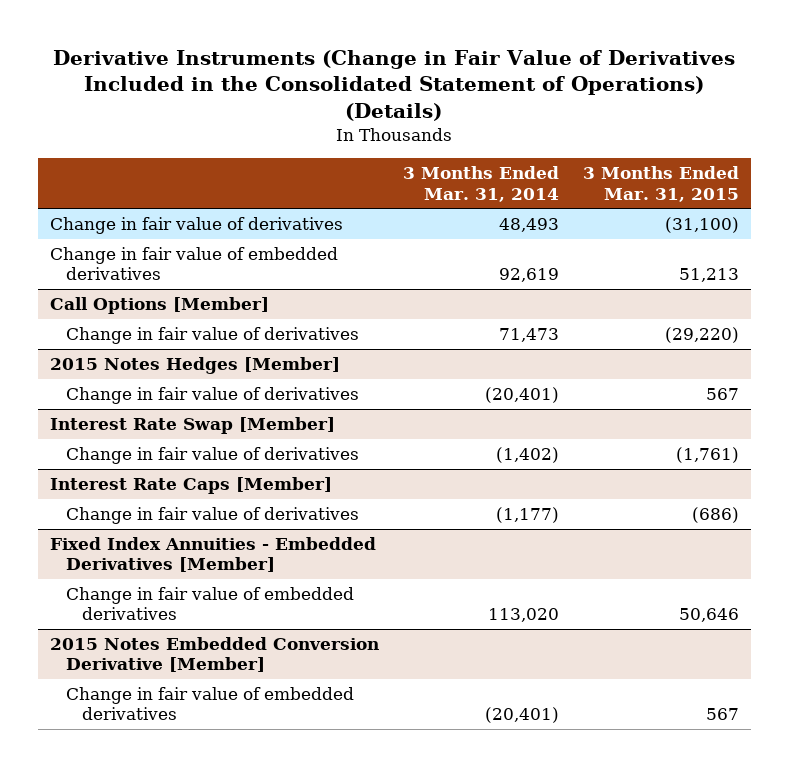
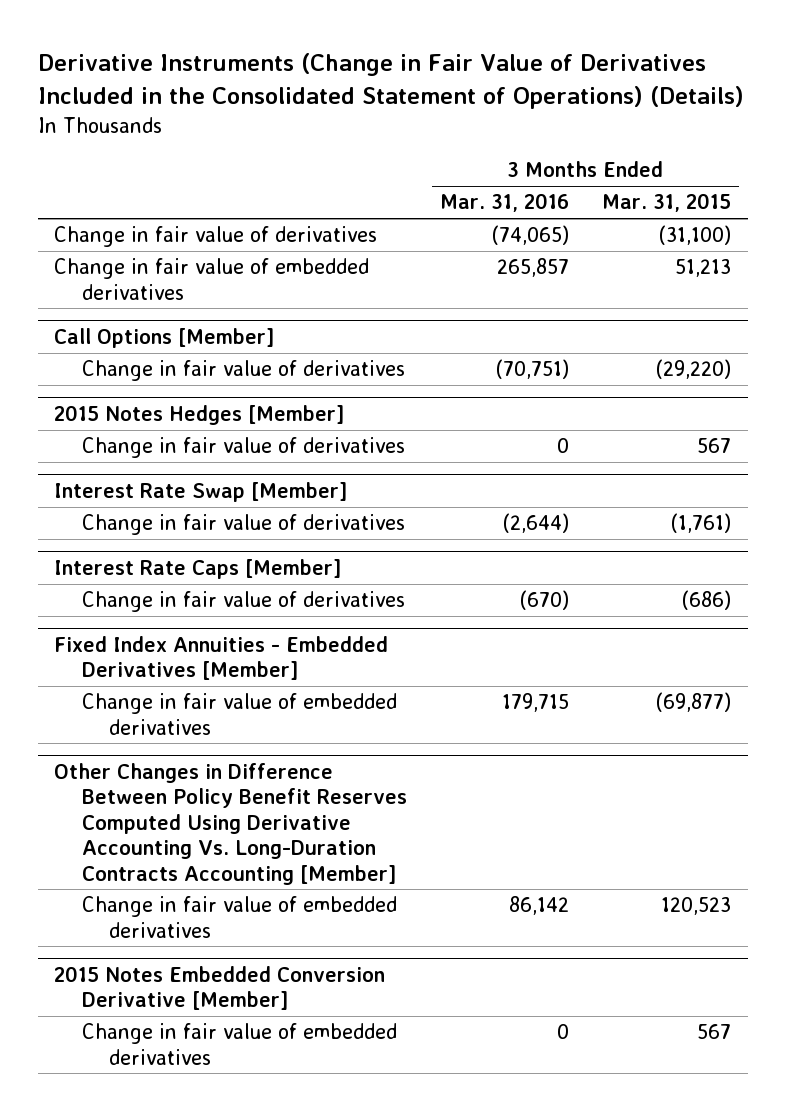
- | 3 Months Ended Mar. 31, 2014 | 3 Months Ended Mar. 31, 2015
+ | 3 Months Ended Mar. 31, 2016 | 3 Months Ended Mar. 31, 2015
@ Fixed Index Annuities - Embedded Derivatives [Member]
- Change in fair value of embedded derivatives | 113,020 | 50,646
+ Change in fair value of embedded derivatives | 179,715 | (69,877)
+ Other Changes in Difference Between Policy Benefit Reserves Computed Using Derivative Accounting Vs. Long-Duration Contracts Accounting [Member]
+ Change in fair value of embedded derivatives | 86,142 | 120,523

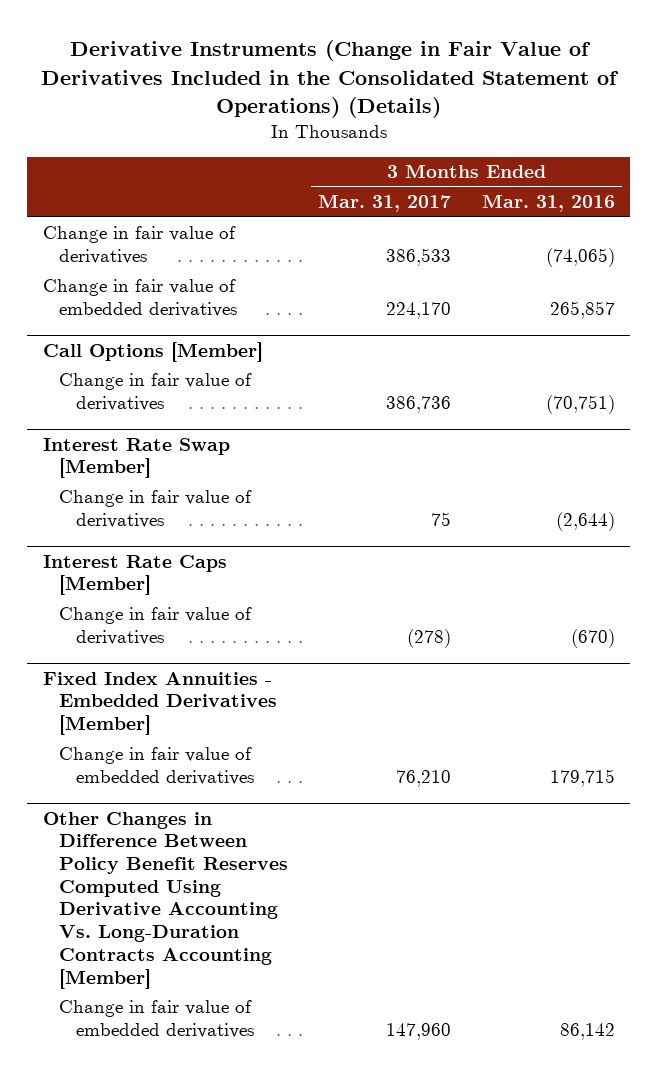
- | 3 Months Ended Mar. 31, 2016 | 3 Months Ended Mar. 31, 2015
+ | 3 Months Ended Mar. 31, 2017 | 3 Months Ended Mar. 31, 2016
- 2015 Notes Hedges [Member]
- Change in fair value of derivatives | 0 | 567
- 2015 Notes Embedded Conversion Derivative [Member]
- Change in fair value of embedded derivatives | 0 | 567

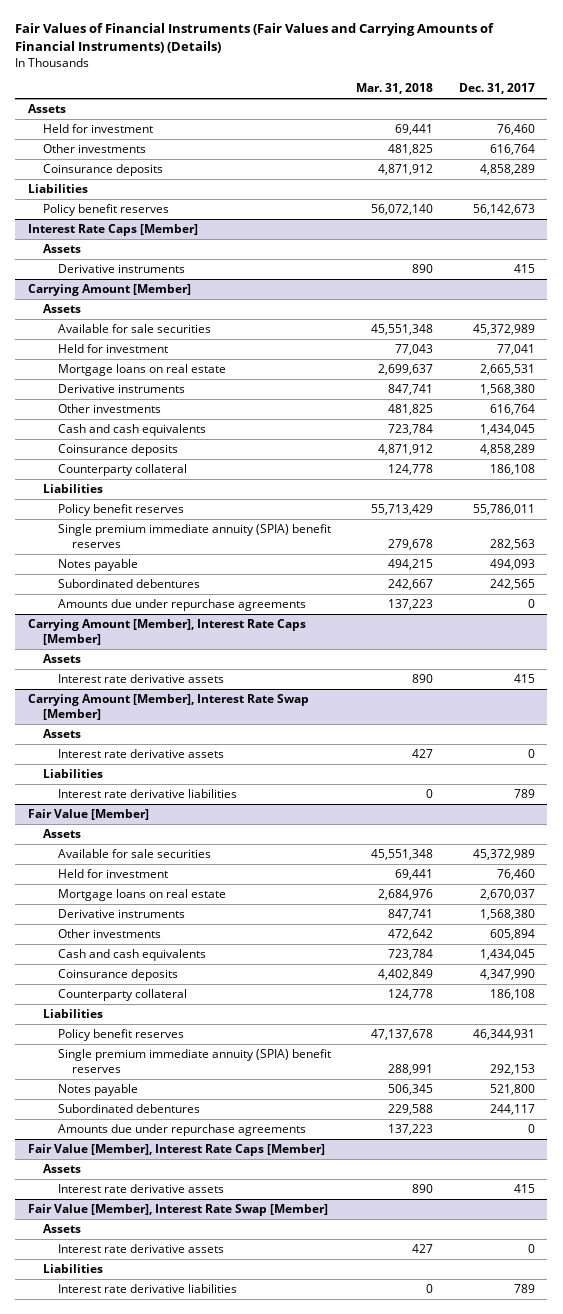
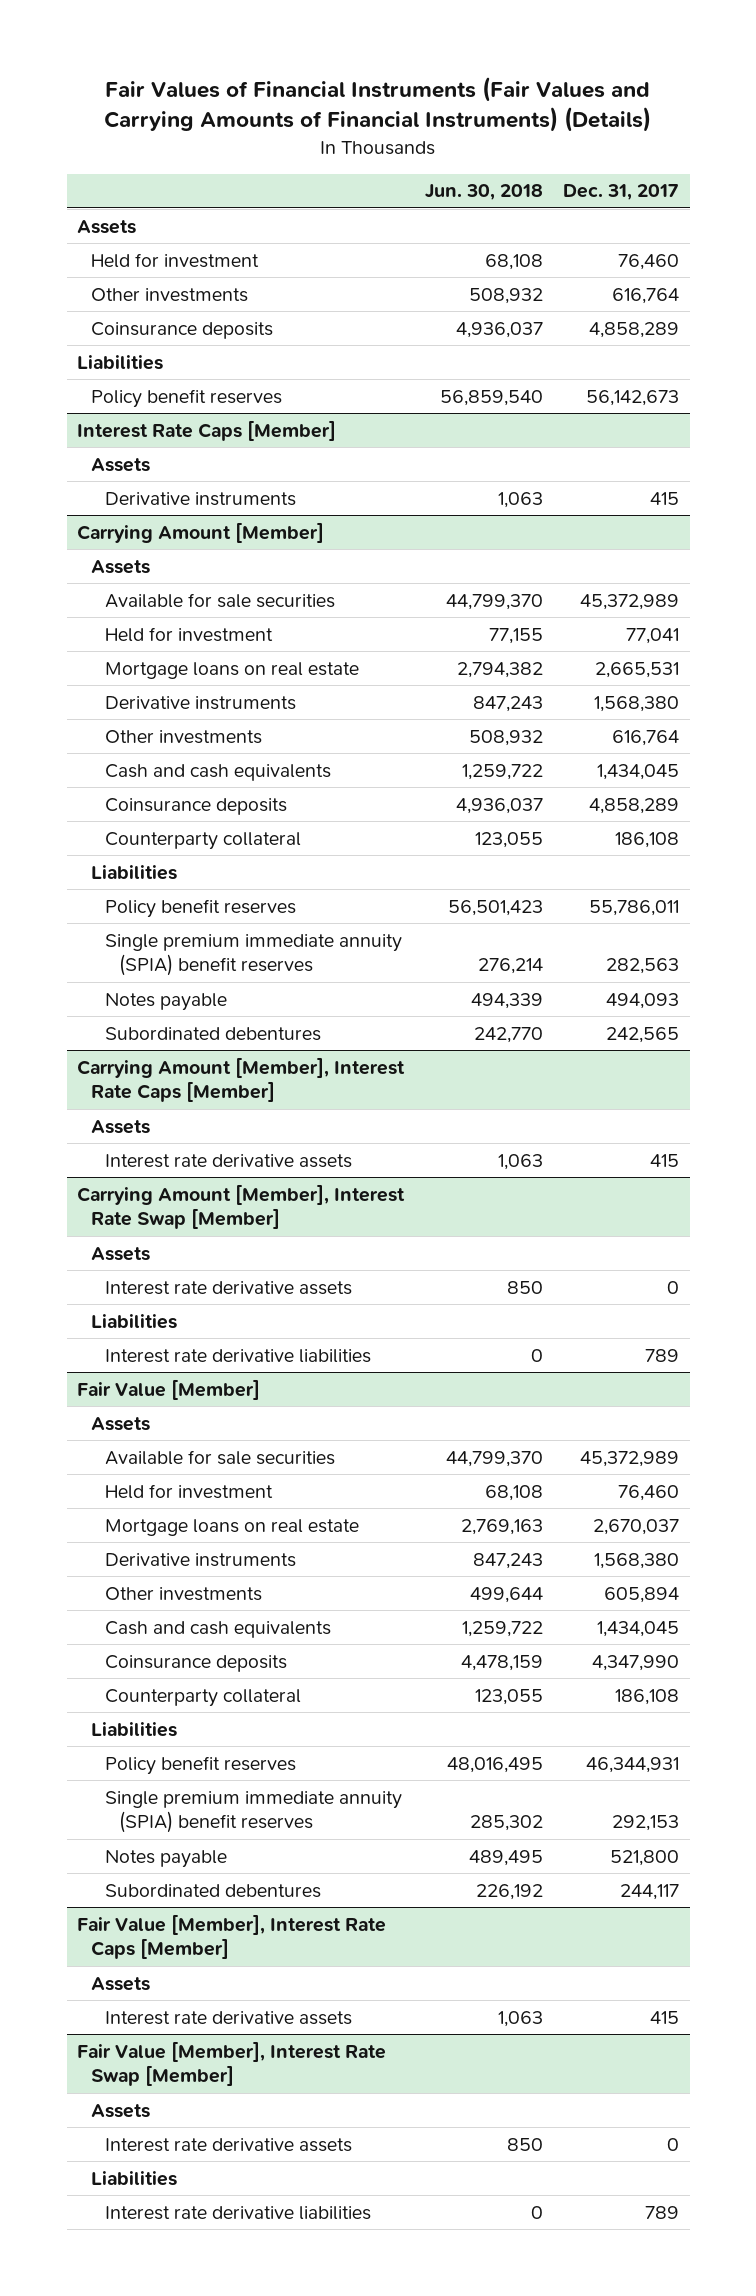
- | Mar. 31, 2018 | Dec. 31, 2017
+ | Jun. 30, 2018 | Dec. 31, 2017
@ Carrying Amount [Member]
- Amounts due under repurchase agreements | 137,223 | 0
@ Fair Value [Member]
- Amounts due under repurchase agreements | 137,223 | 0

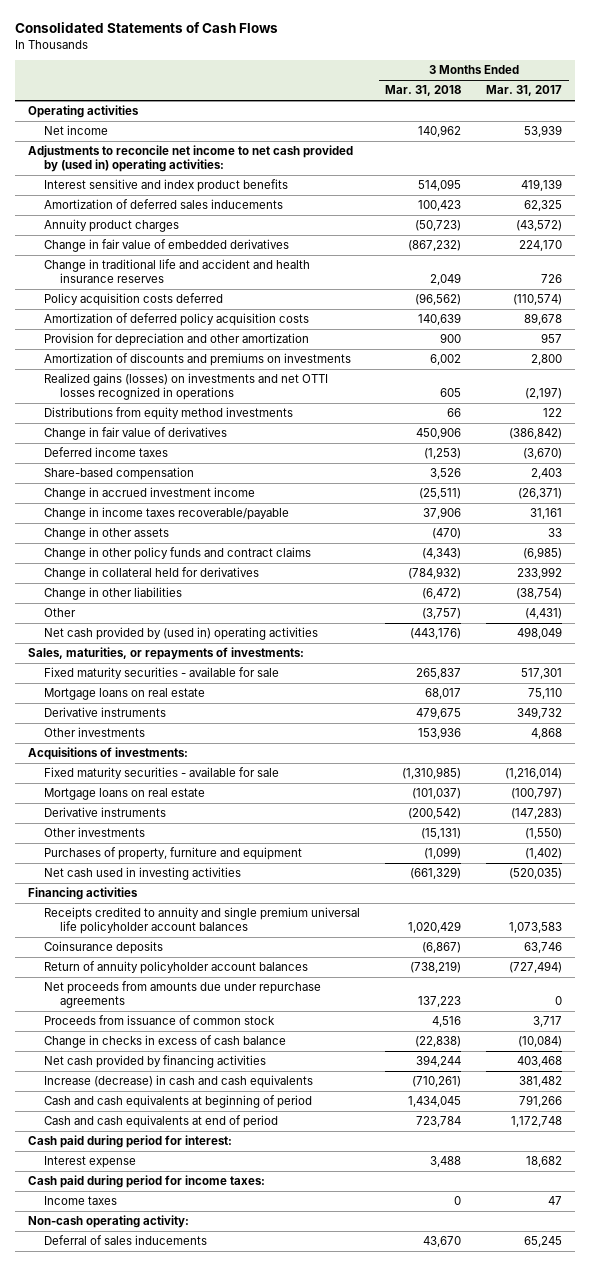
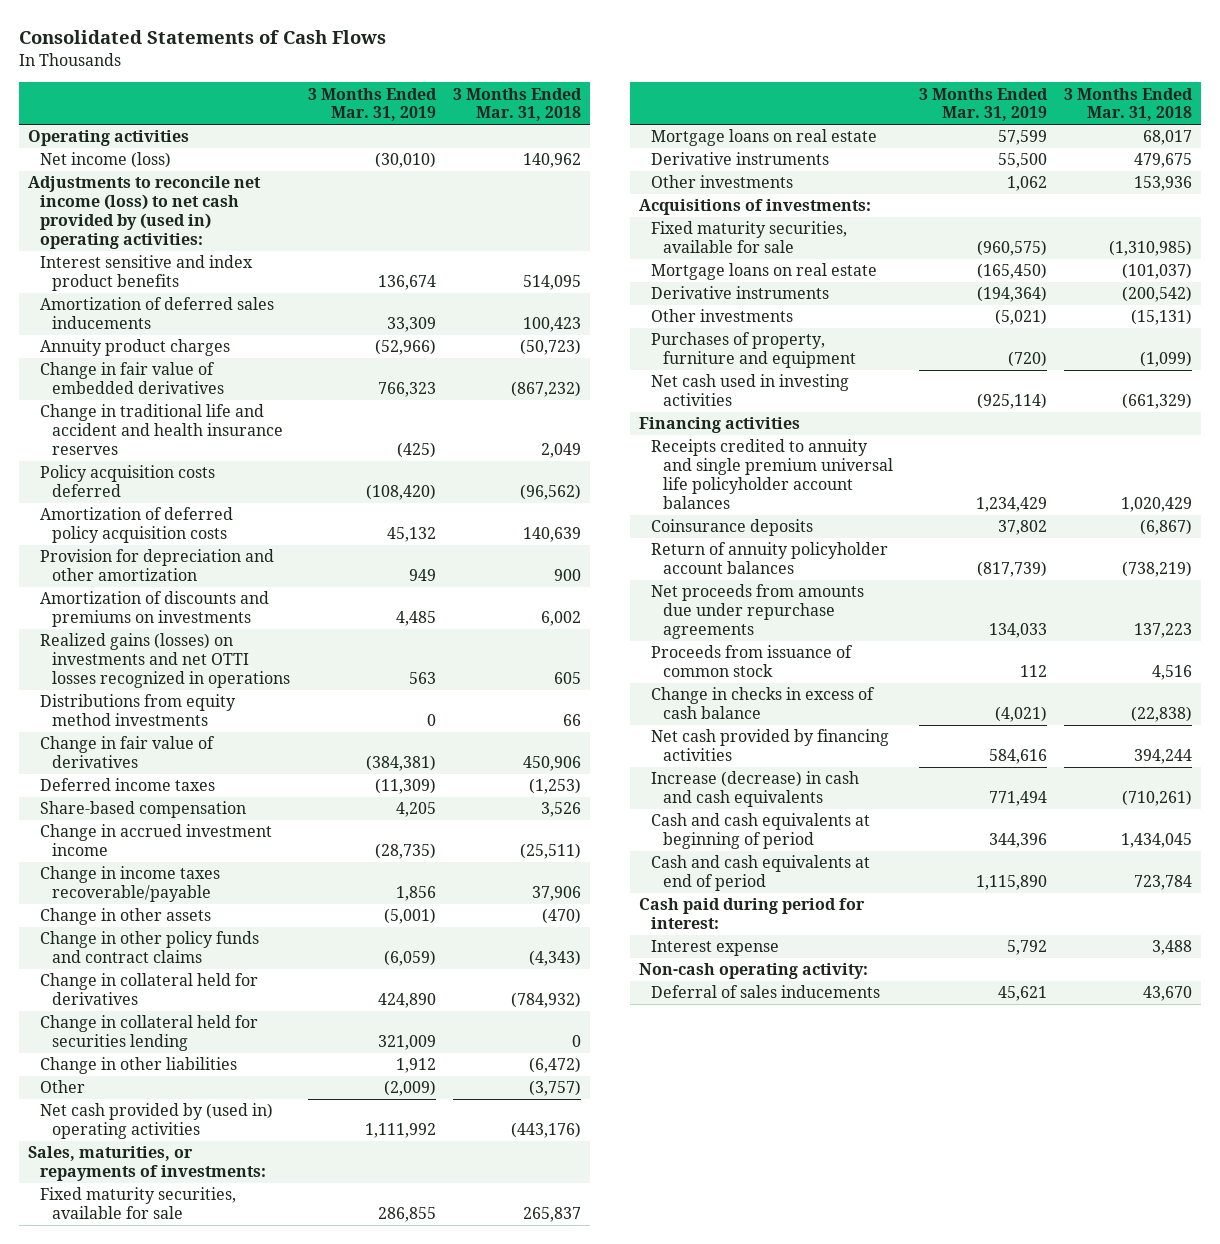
- | 3 Months Ended Mar. 31, 2018 | 3 Months Ended Mar. 31, 2017
+ | 3 Months Ended Mar. 31, 2019 | 3 Months Ended Mar. 31, 2018
- Net income | 140,962 | 53,939
- Adjustments to reconcile net income to net cash provided by (used in) operating activities:
+ Net income (loss) | (30,010) | 140,962
+ Adjustments to reconcile net income (loss) to net cash provided by (used in) operating activities:
+ Change in collateral held for securities lending | 321,009 | 0
- Fixed maturity securities - available for sale | 265,837 | 517,301
+ Fixed maturity securities, available for sale | 286,855 | 265,837
- Fixed maturity securities - available for sale | (1,310,985) | (1,216,014)
+ Fixed maturity securities, available for sale | (960,575) | (1,310,985)
- Cash paid during period for income taxes:
- Income taxes | 0 | 47

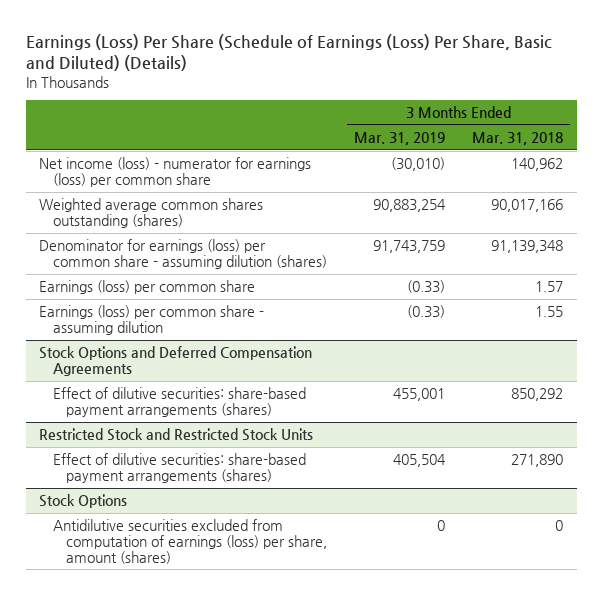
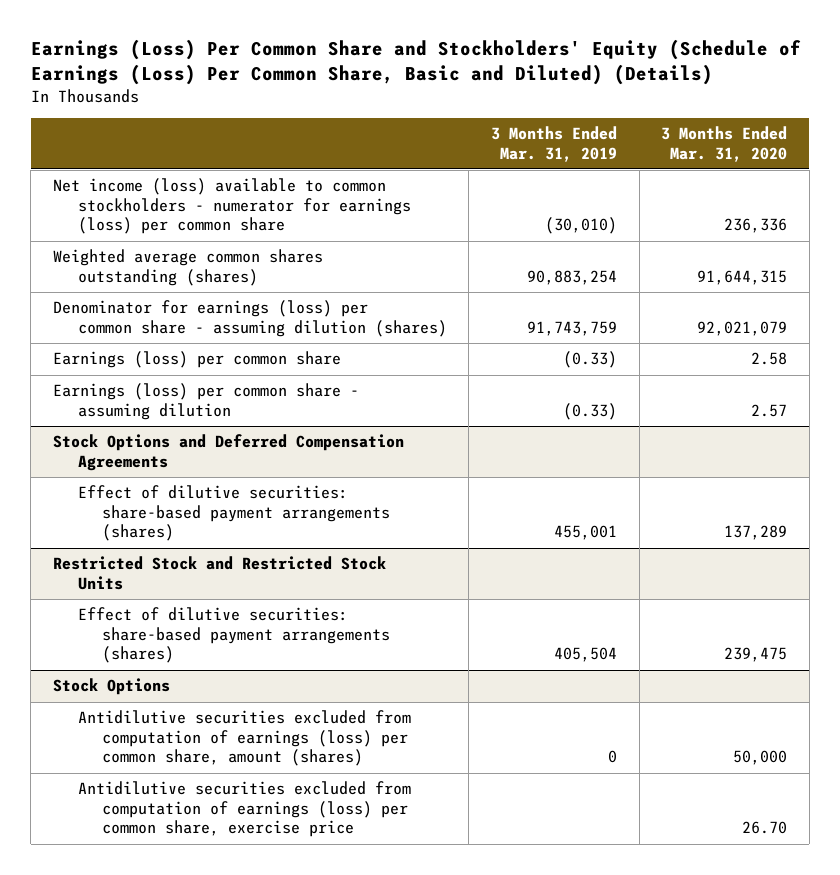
- Earnings (Loss) Per Share (Schedule of Earnings (Loss) Per Share, Basic and Diluted) (Details)
+ Earnings (Loss) Per Common Share and Stockholders' Equity (Schedule of Earnings (Loss) Per Common Share, Basic and Diluted) (Details)
- | 3 Months Ended Mar. 31, 2019 | 3 Months Ended Mar. 31, 2018
+ | 3 Months Ended Mar. 31, 2019 | 3 Months Ended Mar. 31, 2020
- Net income (loss) - numerator for earnings (loss) per common share | (30,010) | 140,962
+ Net income (loss) available to common stockholders - numerator for earnings (loss) per common share | (30,010) | 236,336
@ Stock Options
- Antidilutive securities excluded from computation of earnings (loss) per share, amount (shares) | 0 | 0
+ Antidilutive securities excluded from computation of earnings (loss) per common share, amount (shares) | 0 | 50,000
+ Antidilutive securities excluded from computation of earnings (loss) per common share, exercise price | | 26.70

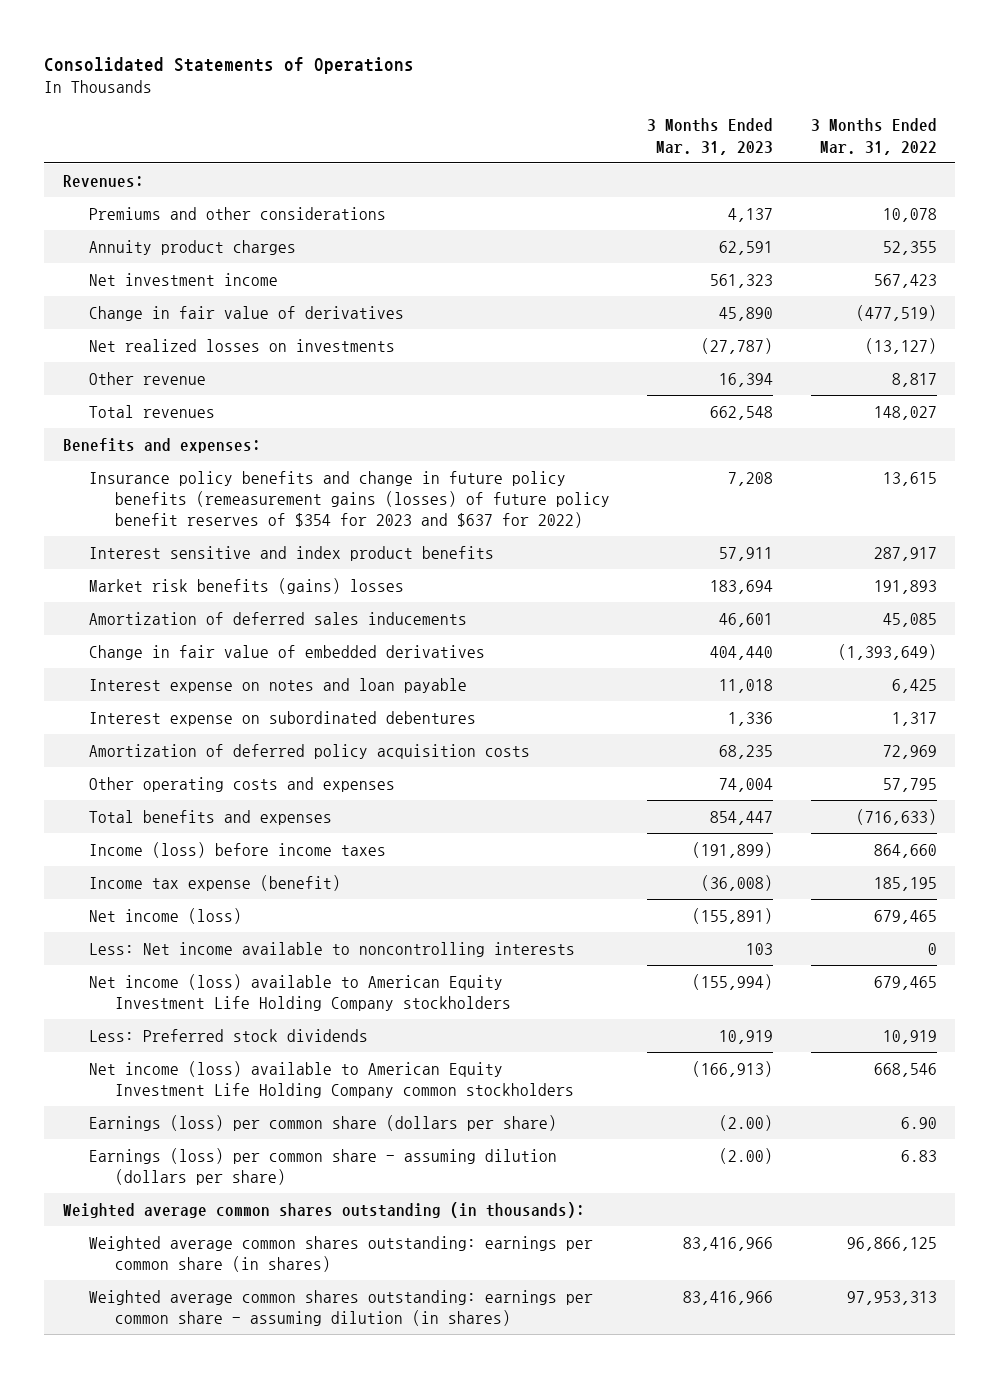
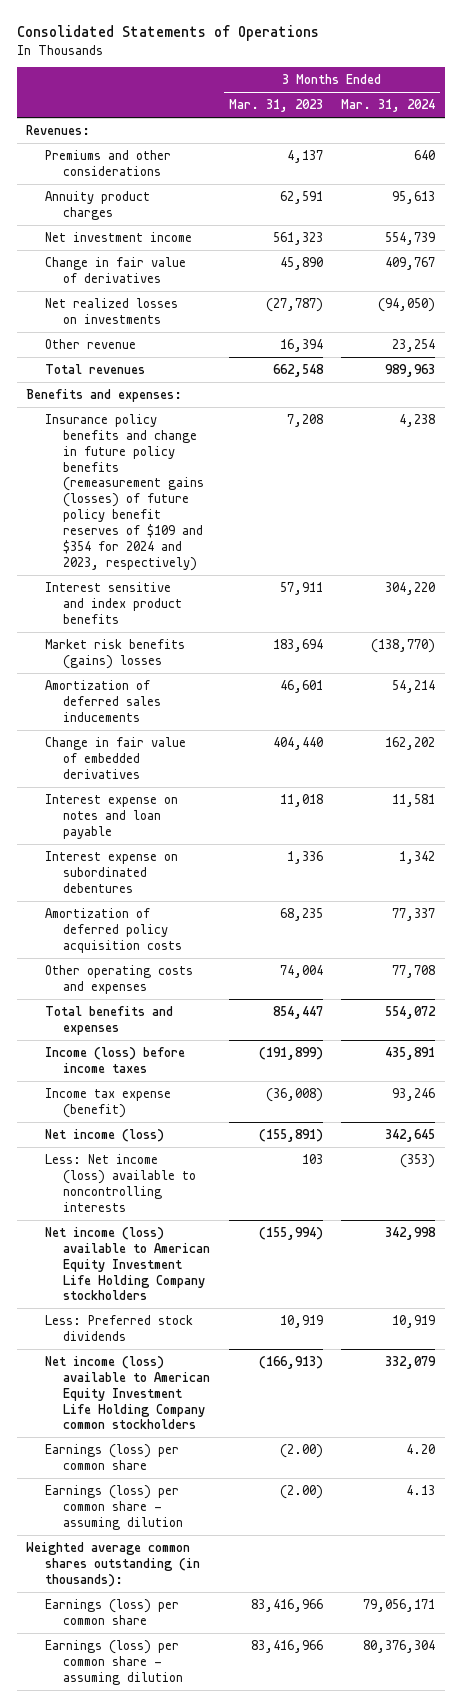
- | 3 Months Ended Mar. 31, 2023 | 3 Months Ended Mar. 31, 2022
+ | 3 Months Ended Mar. 31, 2023 | 3 Months Ended Mar. 31, 2024
- Insurance policy benefits and change in future policy benefits (remeasurement gains (losses) of future policy benefit reserves of $354 for 2023 and $637 for 2022) | 7,208 | 13,615
+ Insurance policy benefits and change in future policy benefits (remeasurement gains (losses) of future policy benefit reserves of $109 and $354 for 2024 and 2023, respectively) | 7,208 | 4,238
- Less: Net income available to noncontrolling interests | 103 | 0
+ Less: Net income (loss) available to noncontrolling interests | 103 | (353)
- Earnings (loss) per common share (dollars per share) | (2.00) | 6.90
- Earnings (loss) per common share - assuming dilution (dollars per share) | (2.00) | 6.83
+ Earnings (loss) per common share | (2.00) | 4.20
+ Earnings (loss) per common share - assuming dilution | (2.00) | 4.13
- Weighted average common shares outstanding: earnings per common share (in shares) | 83,416,966 | 96,866,125
- Weighted average common shares outstanding: earnings per common share - assuming dilution (in shares) | 83,416,966 | 97,953,313
+ Earnings (loss) per common share | 83,416,966 | 79,056,171
+ Earnings (loss) per common share - assuming dilution | 83,416,966 | 80,376,304

